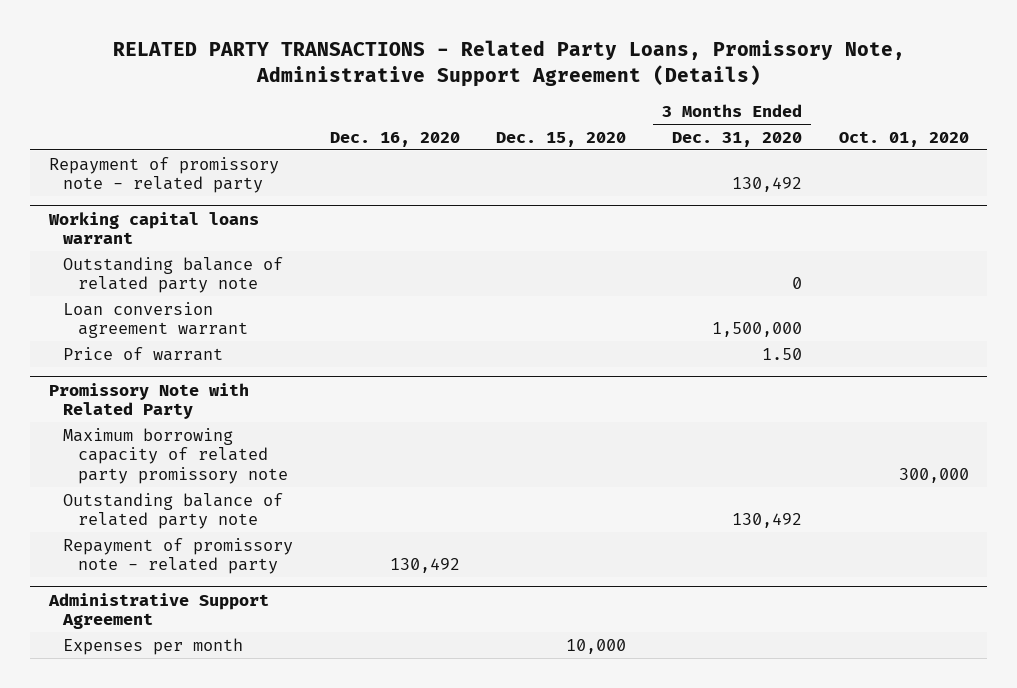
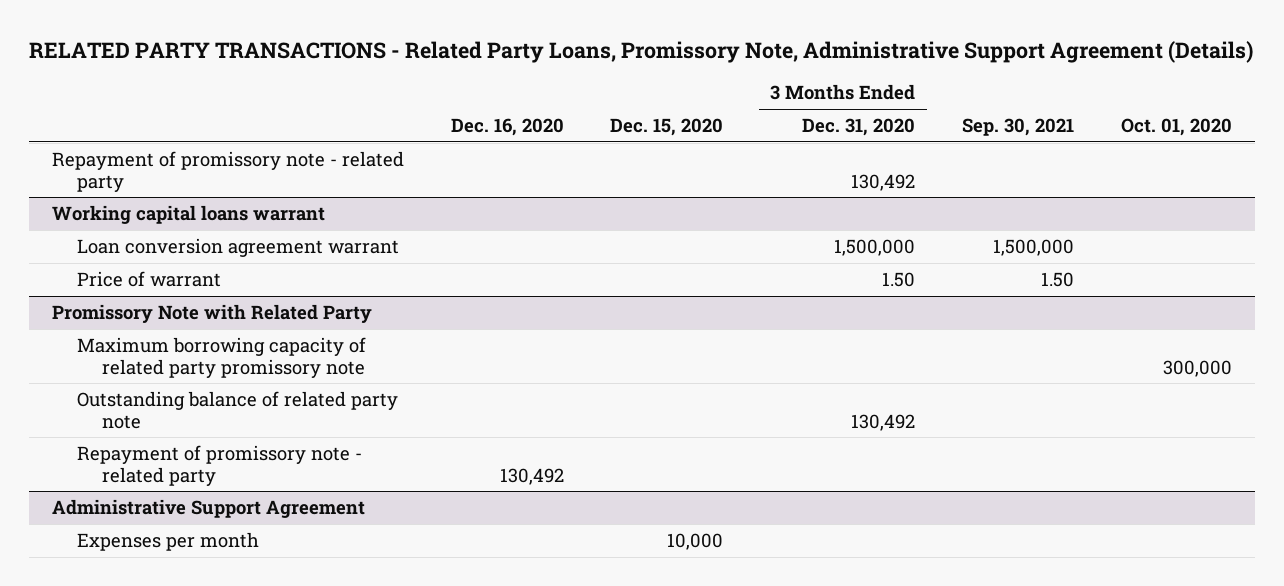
- | Dec. 16, 2020 | Dec. 15, 2020 | 3 Months Ended Dec. 31, 2020 | Oct. 01, 2020
+ | Dec. 16, 2020 | Dec. 15, 2020 | 3 Months Ended Dec. 31, 2020 | Sep. 30, 2021 | Oct. 01, 2020
@ Working capital loans warrant
- Outstanding balance of related party note | | | 0 |

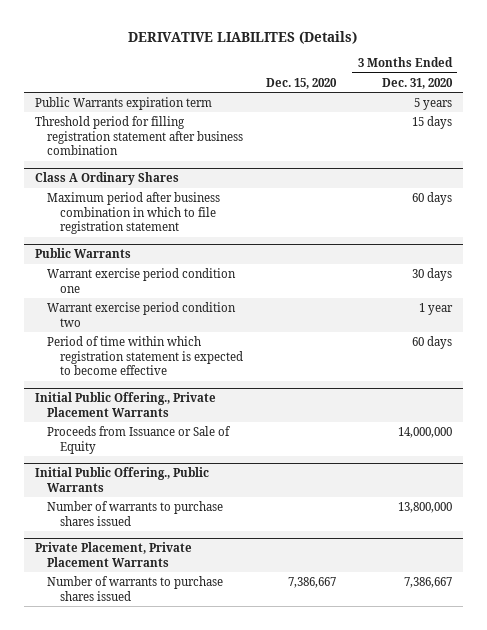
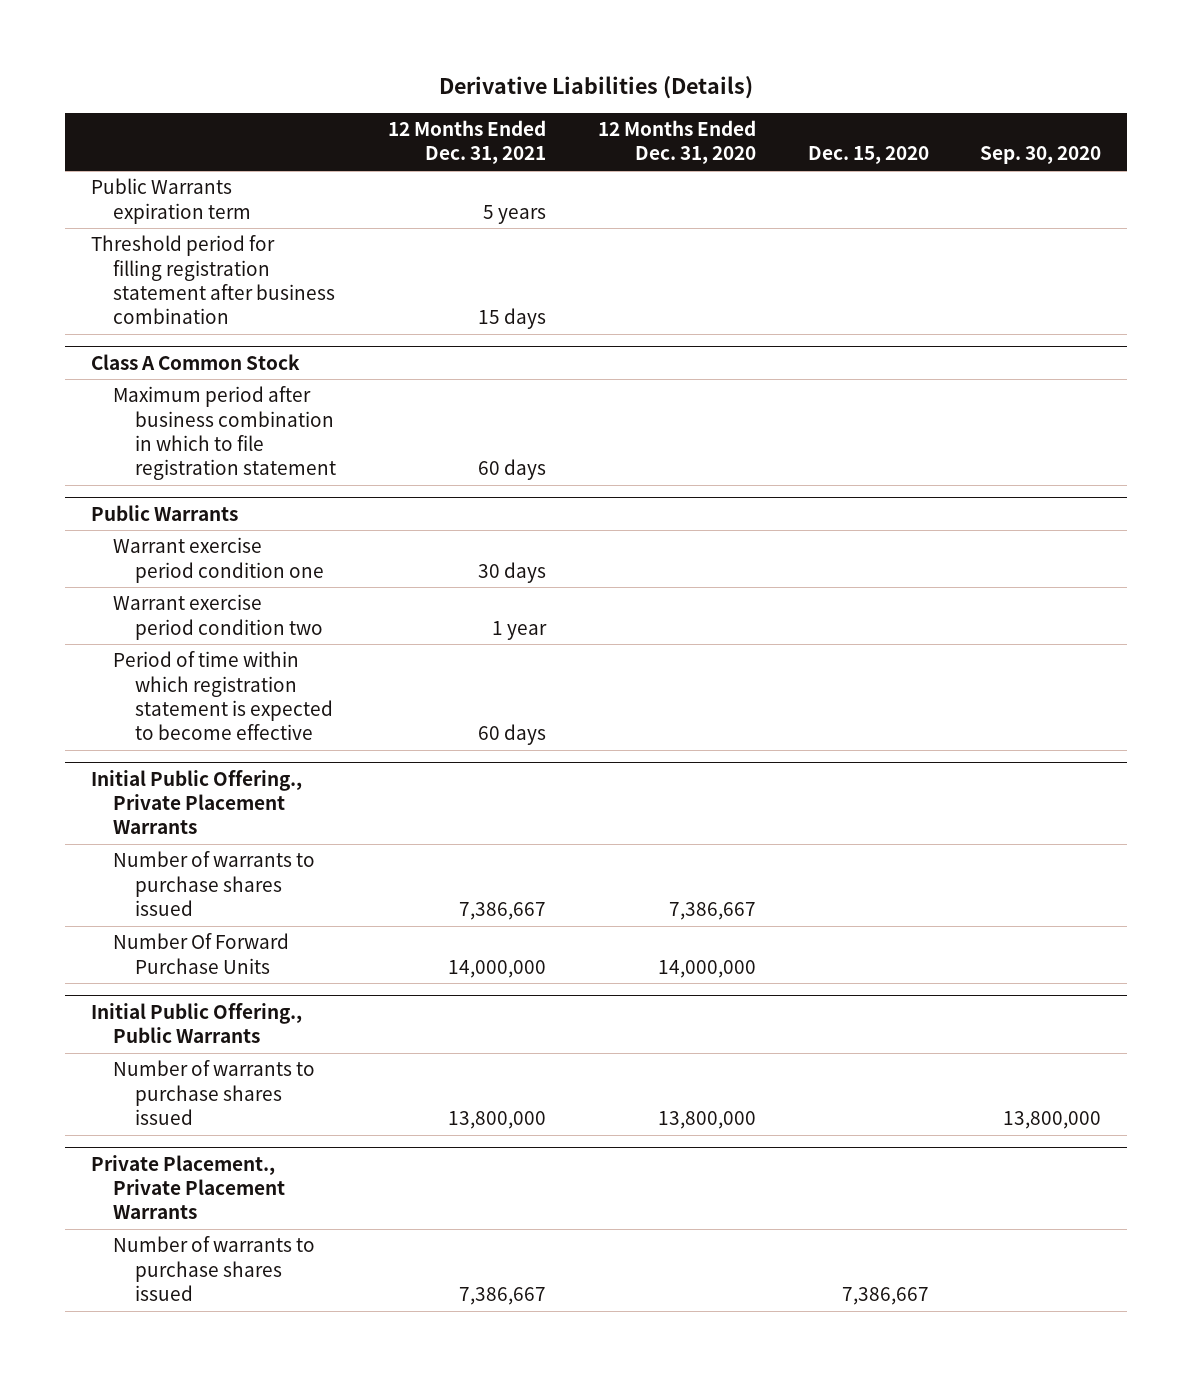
- DERIVATIVE LIABILITES (Details)
+ Derivative Liabilities (Details)
- | Dec. 15, 2020 | 3 Months Ended Dec. 31, 2020
+ | 12 Months Ended Dec. 31, 2021 | 12 Months Ended Dec. 31, 2020 | Dec. 15, 2020 | Sep. 30, 2020
- Class A Ordinary Shares
+ Class A Common Stock
@ Initial Public Offering., Private Placement Warrants
- Proceeds from Issuance or Sale of Equity | | 14,000,000
+ Number of warrants to purchase shares issued | 7,386,667 | 7,386,667 | |
+ Number Of Forward Purchase Units | 14,000,000 | 14,000,000 | |
- Private Placement, Private Placement Warrants
+ Private Placement., Private Placement Warrants

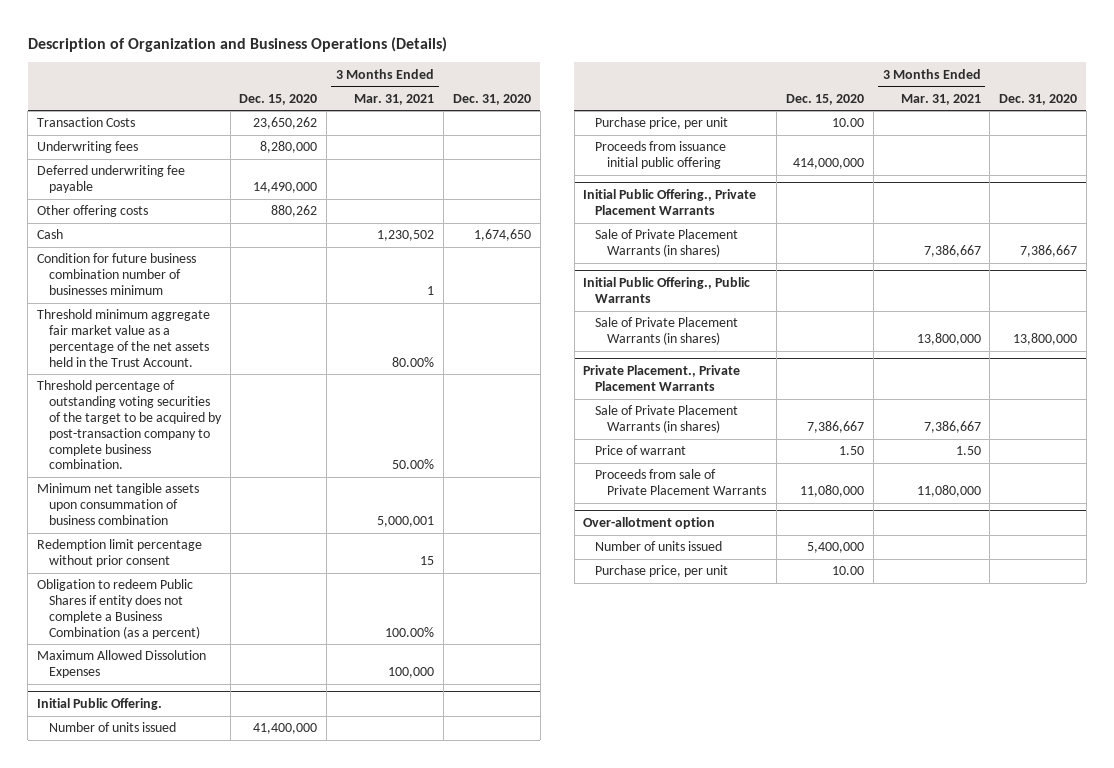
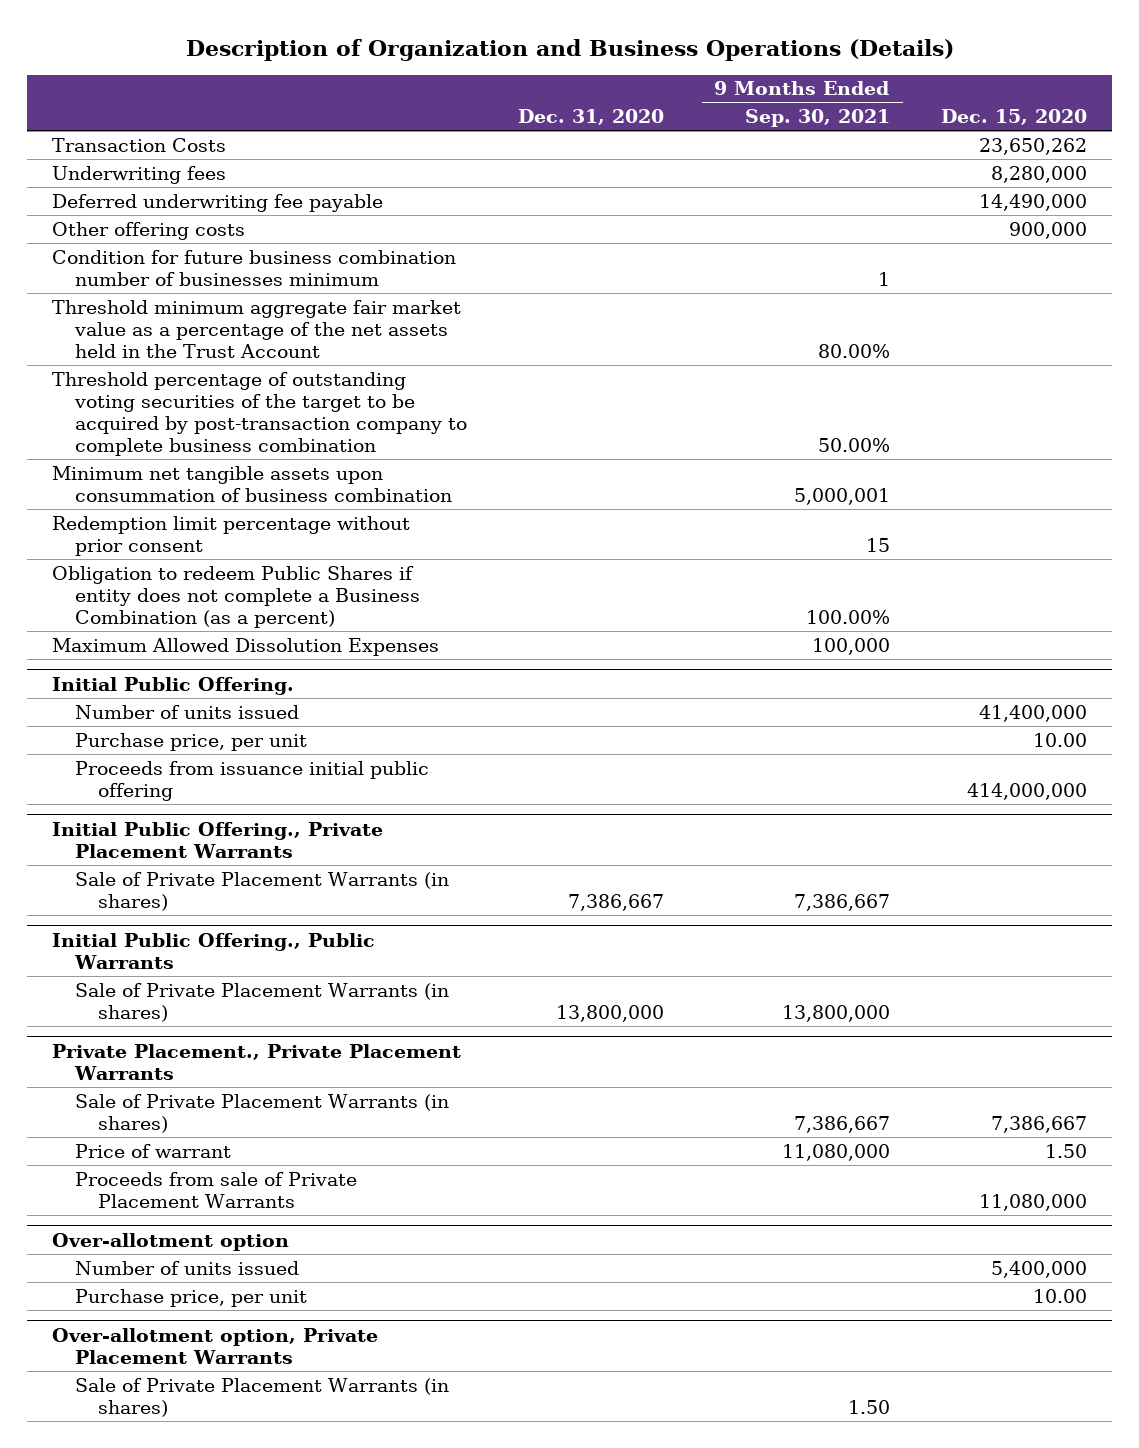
- | Dec. 15, 2020 | 3 Months Ended Mar. 31, 2021 | Dec. 31, 2020
+ | Dec. 31, 2020 | 9 Months Ended Sep. 30, 2021 | Dec. 15, 2020
- Other offering costs | 880,262 | |
- Cash | | 1,230,502 | 1,674,650
+ Other offering costs | | | 900,000
- Threshold minimum aggregate fair market value as a percentage of the net assets held in the Trust Account. | | 80.00% |
- Threshold percentage of outstanding voting securities of the target to be acquired by post-transaction company to complete business combination. | | 50.00% |
+ Threshold minimum aggregate fair market value as a percentage of the net assets held in the Trust Account | | 80.00% |
+ Threshold percentage of outstanding voting securities of the target to be acquired by post-transaction company to complete business combination | | 50.00% |
+ Over-allotment option, Private Placement Warrants
+ Sale of Private Placement Warrants (in shares) | | 1.50 |

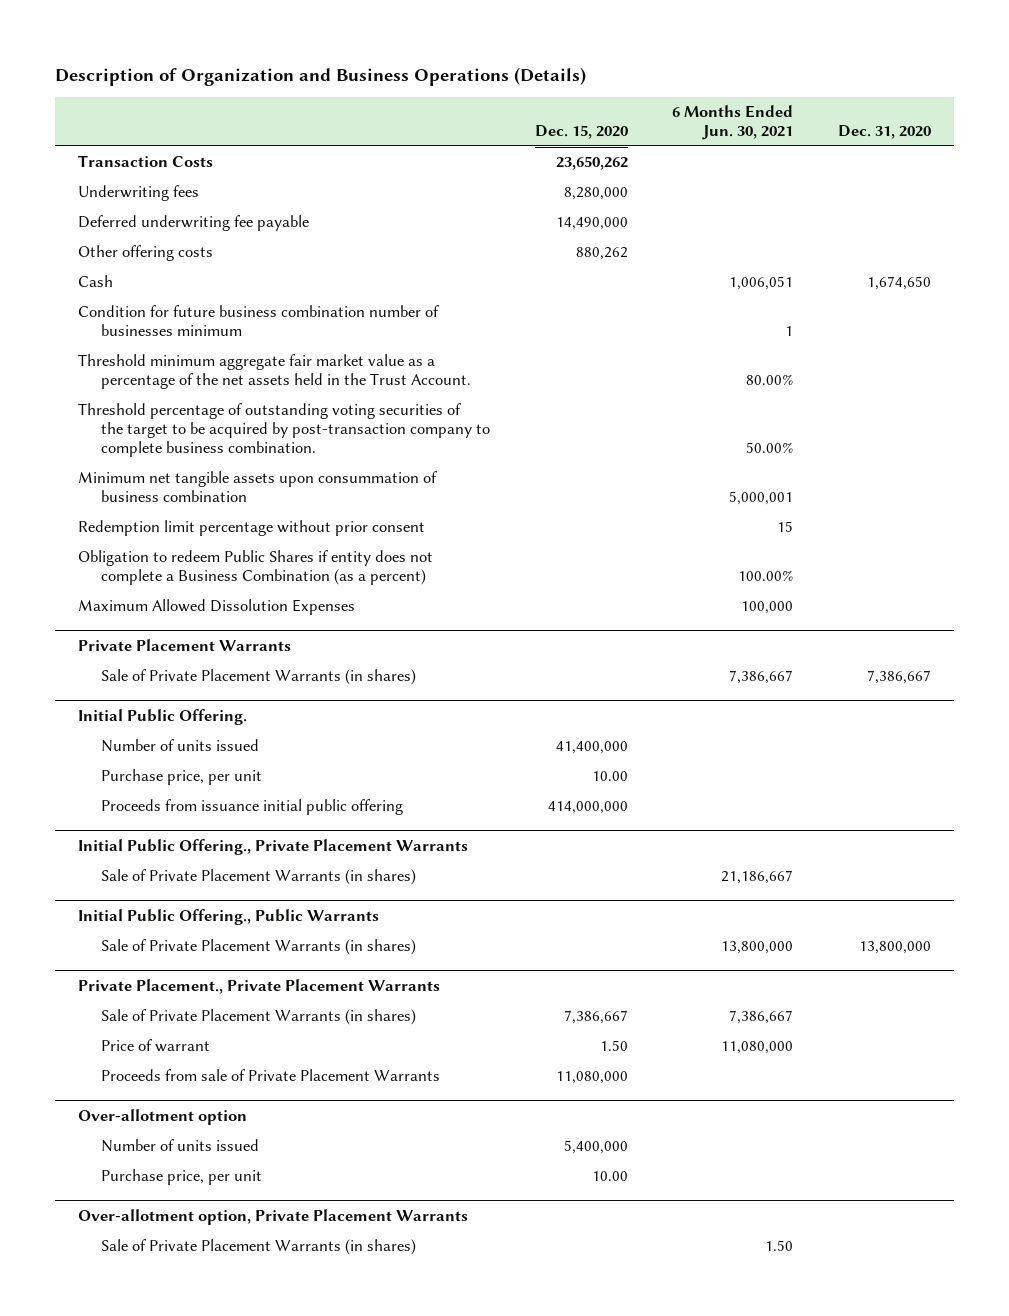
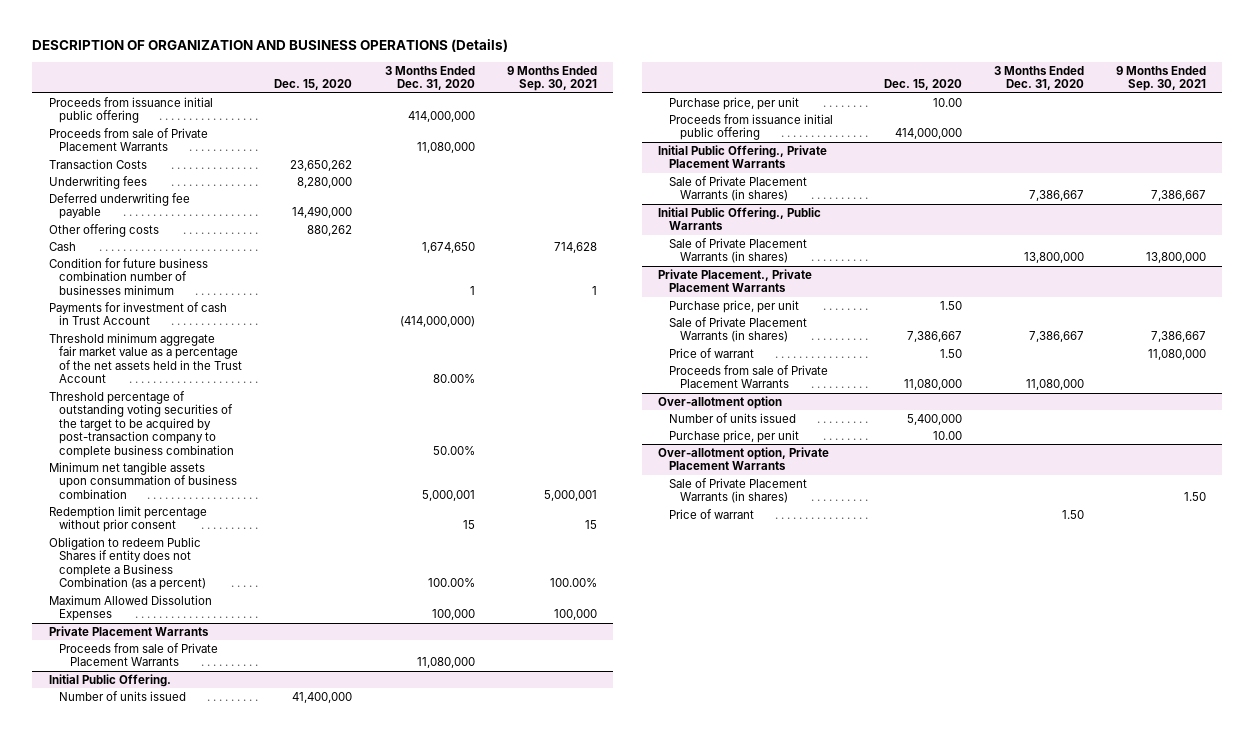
- Description of Organization and Business Operations (Details)
+ DESCRIPTION OF ORGANIZATION AND BUSINESS OPERATIONS (Details)
- | Dec. 15, 2020 | 6 Months Ended Jun. 30, 2021 | Dec. 31, 2020
+ | Dec. 15, 2020 | 3 Months Ended Dec. 31, 2020 | 9 Months Ended Sep. 30, 2021
+ Proceeds from issuance initial public offering | | 414,000,000 |
+ Proceeds from sale of Private Placement Warrants | | 11,080,000 |
- Threshold minimum aggregate fair market value as a percentage of the net assets held in the Trust Account. | | 80.00% |
- Threshold percentage of outstanding voting securities of the target to be acquired by post-transaction company to complete business combination. | | 50.00% |
+ Payments for investment of cash in Trust Account | | (414,000,000) |
+ Threshold minimum aggregate fair market value as a percentage of the net assets held in the Trust Account | | 80.00% |
+ Threshold percentage of outstanding voting securities of the target to be acquired by post-transaction company to complete business combination | | 50.00% |
@ Private Placement Warrants
- Sale of Private Placement Warrants (in shares) | | 7,386,667 | 7,386,667
+ Proceeds from sale of Private Placement Warrants | | 11,080,000 |
@ Private Placement., Private Placement Warrants
+ Purchase price, per unit | 1.50 | |
@ Over-allotment option, Private Placement Warrants
+ Price of warrant | | 1.50 |

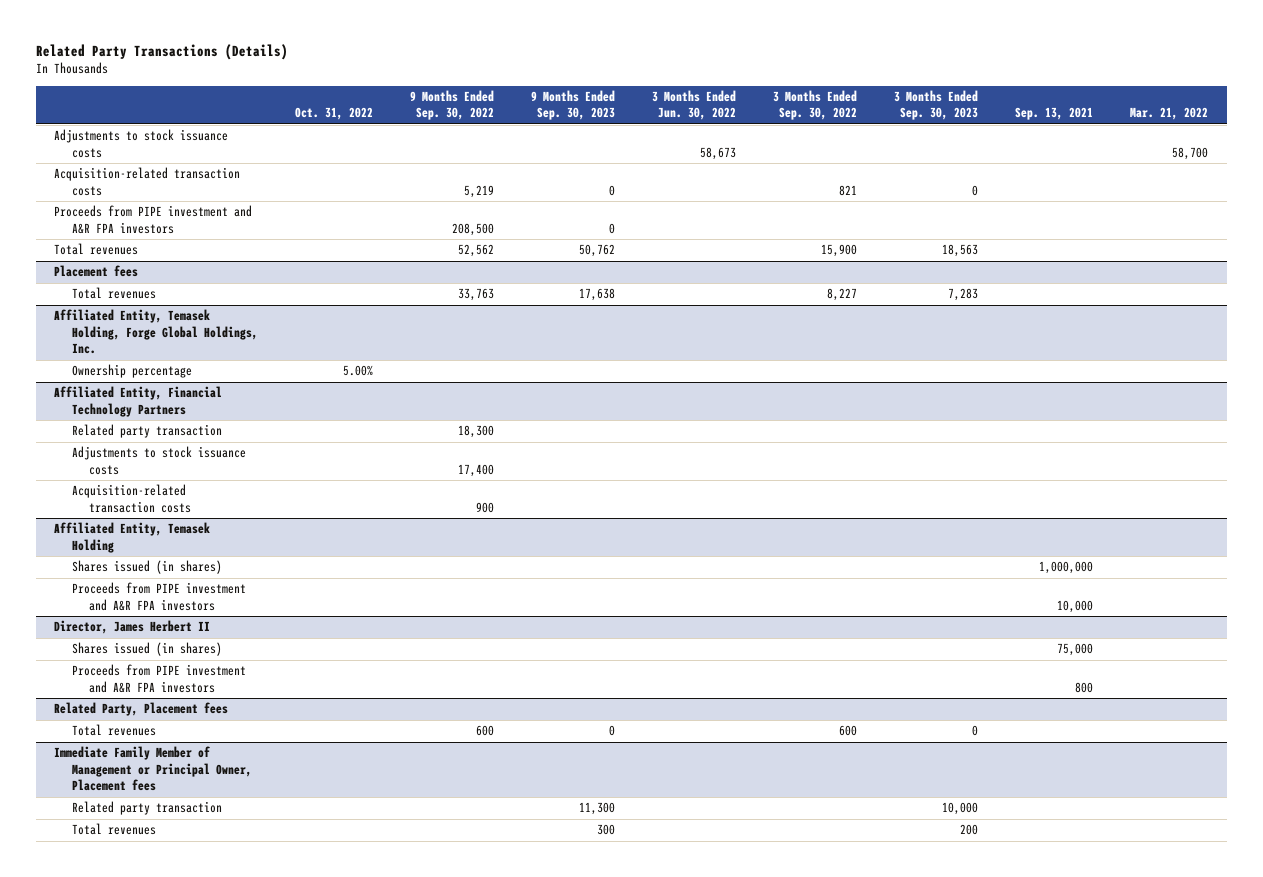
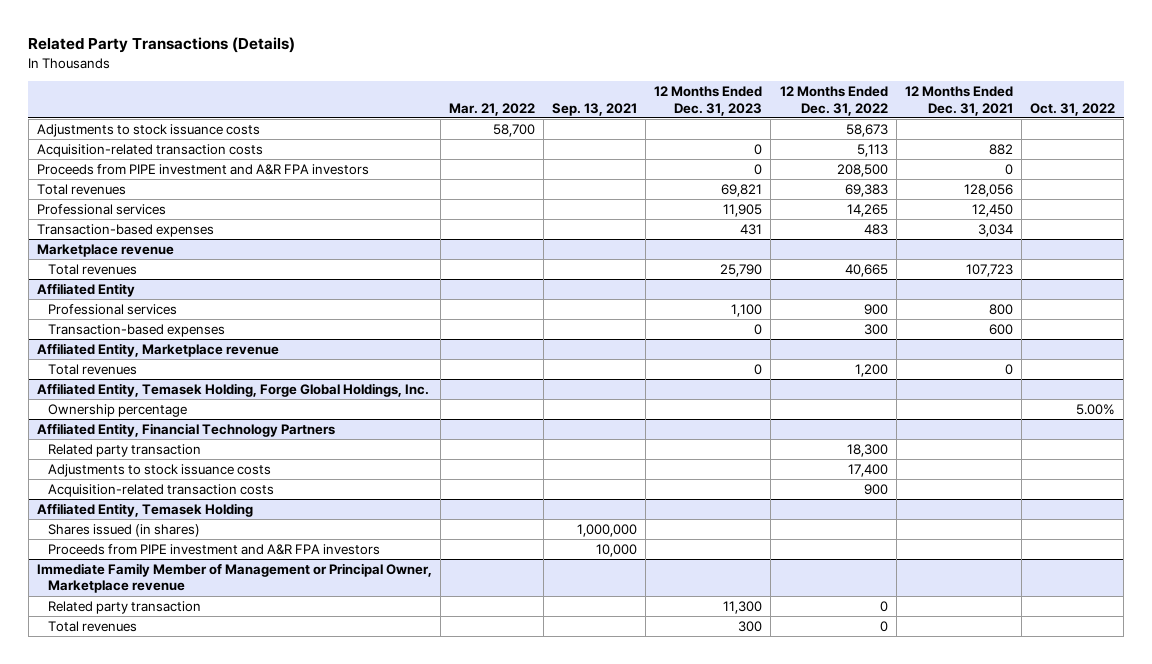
- | Oct. 31, 2022 | 9 Months Ended Sep. 30, 2022 | 9 Months Ended Sep. 30, 2023 | 3 Months Ended Jun. 30, 2022 | 3 Months Ended Sep. 30, 2022 | 3 Months Ended Sep. 30, 2023 | Sep. 13, 2021 | Mar. 21, 2022
+ | Mar. 21, 2022 | Sep. 13, 2021 | 12 Months Ended Dec. 31, 2023 | 12 Months Ended Dec. 31, 2022 | 12 Months Ended Dec. 31, 2021 | Oct. 31, 2022
- Placement fees
- Total revenues | | 33,763 | 17,638 | | 8,227 | 7,283 | |
+ Professional services | | | 11,905 | 14,265 | 12,450 |
+ Transaction-based expenses | | | 431 | 483 | 3,034 |
+ Marketplace revenue
+ Total revenues | | | 25,790 | 40,665 | 107,723 |
+ Affiliated Entity
+ Professional services | | | 1,100 | 900 | 800 |
+ Transaction-based expenses | | | 0 | 300 | 600 |
+ Affiliated Entity, Marketplace revenue
+ Total revenues | | | 0 | 1,200 | 0 |
- Director, James Herbert II
- Shares issued (in shares) | | | | | | | 75,000 |
- Proceeds from PIPE investment and A&R FPA investors | | | | | | | 800 |
- Related Party, Placement fees
- Total revenues | | 600 | 0 | | 600 | 0 | |
- Immediate Family Member of Management or Principal Owner, Placement fees
+ Immediate Family Member of Management or Principal Owner, Marketplace revenue

